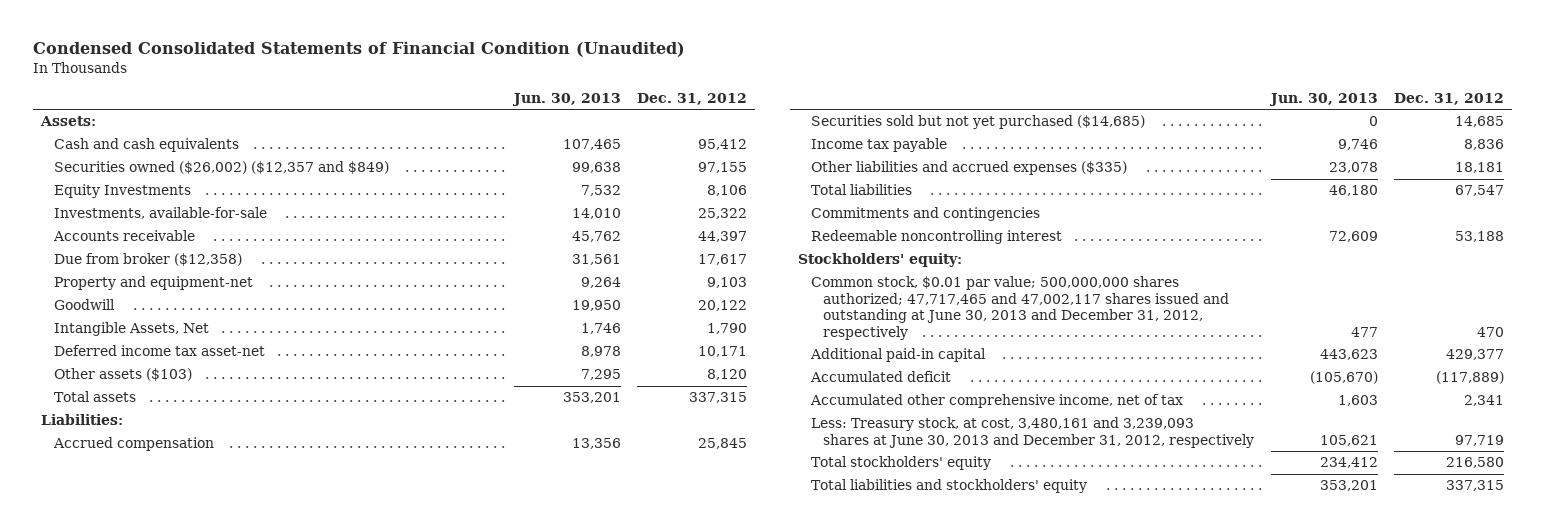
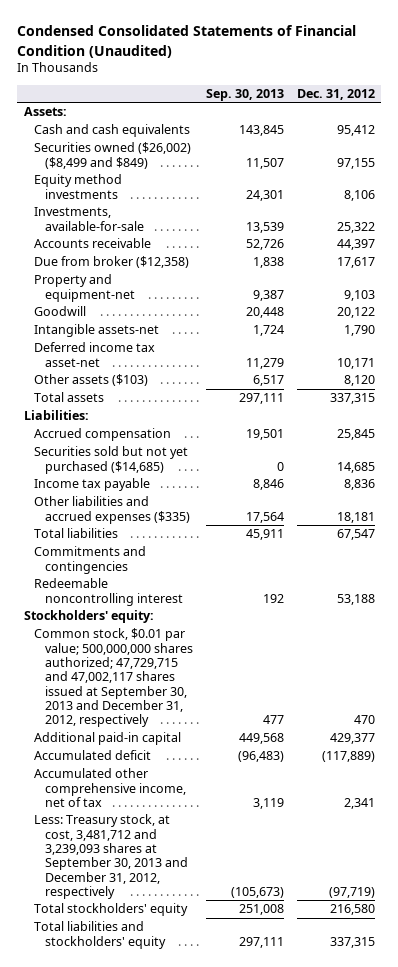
- | Jun. 30, 2013 | Dec. 31, 2012
+ | Sep. 30, 2013 | Dec. 31, 2012
- Securities owned ($26,002) ($12,357 and $849) | 99,638 | 97,155
- Equity Investments | 7,532 | 8,106
+ Securities owned ($26,002) ($8,499 and $849) | 11,507 | 97,155
+ Equity method investments | 24,301 | 8,106
- Intangible Assets, Net | 1,746 | 1,790
+ Intangible assets-net | 1,724 | 1,790
- Common stock, $0.01 par value; 500,000,000 shares authorized; 47,717,465 and 47,002,117 shares issued and outstanding at June 30, 2013 and December 31, 2012, respectively | 477 | 470
+ Common stock, $0.01 par value; 500,000,000 shares authorized; 47,729,715 and 47,002,117 shares issued at September 30, 2013 and December 31, 2012, respectively | 477 | 470
- Less: Treasury stock, at cost, 3,480,161 and 3,239,093 shares at June 30, 2013 and December 31, 2012, respectively | 105,621 | 97,719
+ Less: Treasury stock, at cost, 3,481,712 and 3,239,093 shares at September 30, 2013 and December 31, 2012, respectively | (105,673) | (97,719)

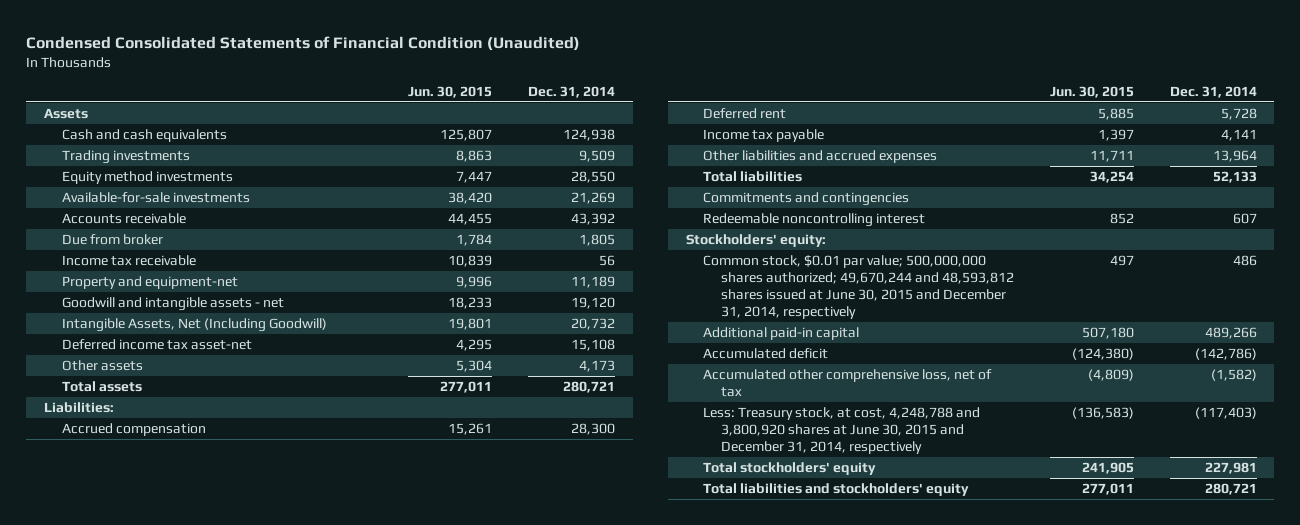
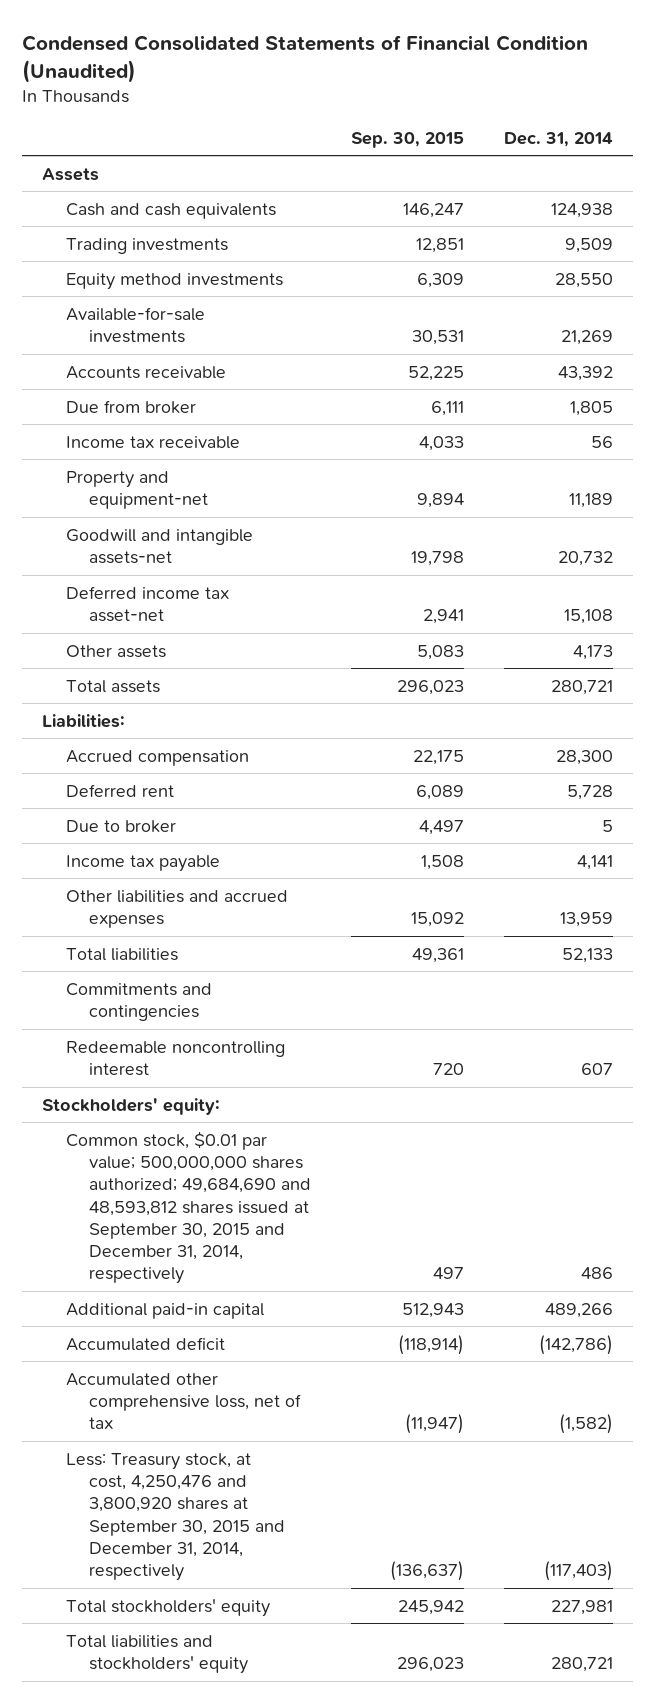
- | Jun. 30, 2015 | Dec. 31, 2014
+ | Sep. 30, 2015 | Dec. 31, 2014
- Goodwill and intangible assets - net | 18,233 | 19,120
- Intangible Assets, Net (Including Goodwill) | 19,801 | 20,732
+ Goodwill and intangible assets-net | 19,798 | 20,732
+ Due to broker | 4,497 | 5
- Other liabilities and accrued expenses | 11,711 | 13,964
+ Other liabilities and accrued expenses | 15,092 | 13,959
- Common stock, $0.01 par value; 500,000,000 shares authorized; 49,670,244 and 48,593,812 shares issued at June 30, 2015 and December 31, 2014, respectively | 497 | 486
+ Common stock, $0.01 par value; 500,000,000 shares authorized; 49,684,690 and 48,593,812 shares issued at September 30, 2015 and December 31, 2014, respectively | 497 | 486
- Less: Treasury stock, at cost, 4,248,788 and 3,800,920 shares at June 30, 2015 and December 31, 2014, respectively | (136,583) | (117,403)
+ Less: Treasury stock, at cost, 4,250,476 and 3,800,920 shares at September 30, 2015 and December 31, 2014, respectively | (136,637) | (117,403)

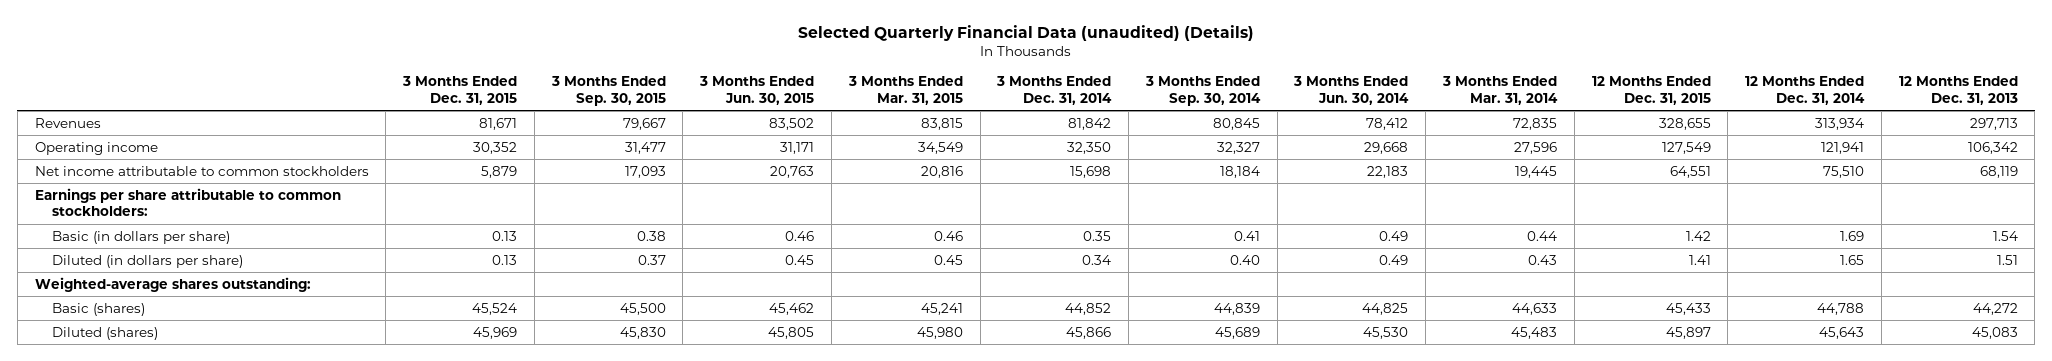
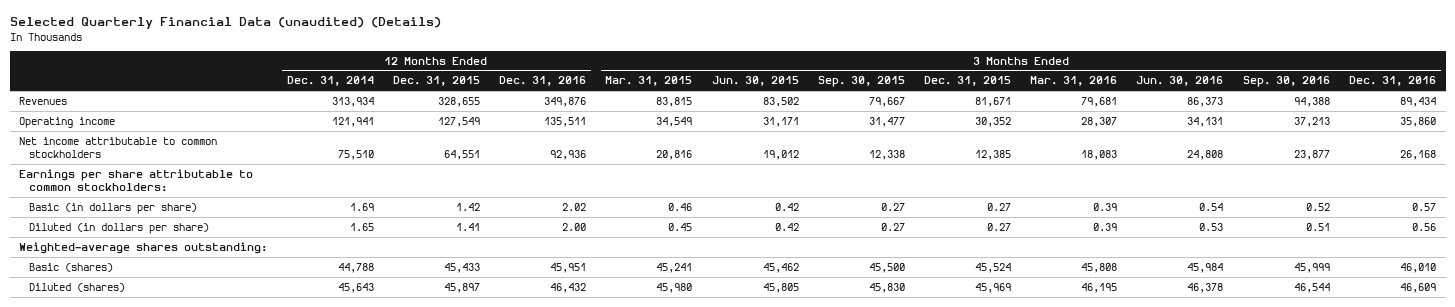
- | 3 Months Ended Dec. 31, 2015 | 3 Months Ended Sep. 30, 2015 | 3 Months Ended Jun. 30, 2015 | 3 Months Ended Mar. 31, 2015 | 3 Months Ended Dec. 31, 2014 | 3 Months Ended Sep. 30, 2014 | 3 Months Ended Jun. 30, 2014 | 3 Months Ended Mar. 31, 2014 | 12 Months Ended Dec. 31, 2015 | 12 Months Ended Dec. 31, 2014 | 12 Months Ended Dec. 31, 2013
+ | 12 Months Ended Dec. 31, 2014 | 12 Months Ended Dec. 31, 2015 | 12 Months Ended Dec. 31, 2016 | 3 Months Ended Mar. 31, 2015 | 3 Months Ended Jun. 30, 2015 | 3 Months Ended Sep. 30, 2015 | 3 Months Ended Dec. 31, 2015 | 3 Months Ended Mar. 31, 2016 | 3 Months Ended Jun. 30, 2016 | 3 Months Ended Sep. 30, 2016 | 3 Months Ended Dec. 31, 2016
- Net income attributable to common stockholders | 5,879 | 17,093 | 20,763 | 20,816 | 15,698 | 18,184 | 22,183 | 19,445 | 64,551 | 75,510 | 68,119
+ Net income attributable to common stockholders | 75,510 | 64,551 | 92,936 | 20,816 | 19,012 | 12,338 | 12,385 | 18,083 | 24,808 | 23,877 | 26,168
- Basic (in dollars per share) | 0.13 | 0.38 | 0.46 | 0.46 | 0.35 | 0.41 | 0.49 | 0.44 | 1.42 | 1.69 | 1.54
- Diluted (in dollars per share) | 0.13 | 0.37 | 0.45 | 0.45 | 0.34 | 0.40 | 0.49 | 0.43 | 1.41 | 1.65 | 1.51
+ Basic (in dollars per share) | 1.69 | 1.42 | 2.02 | 0.46 | 0.42 | 0.27 | 0.27 | 0.39 | 0.54 | 0.52 | 0.57
+ Diluted (in dollars per share) | 1.65 | 1.41 | 2.00 | 0.45 | 0.42 | 0.27 | 0.27 | 0.39 | 0.53 | 0.51 | 0.56

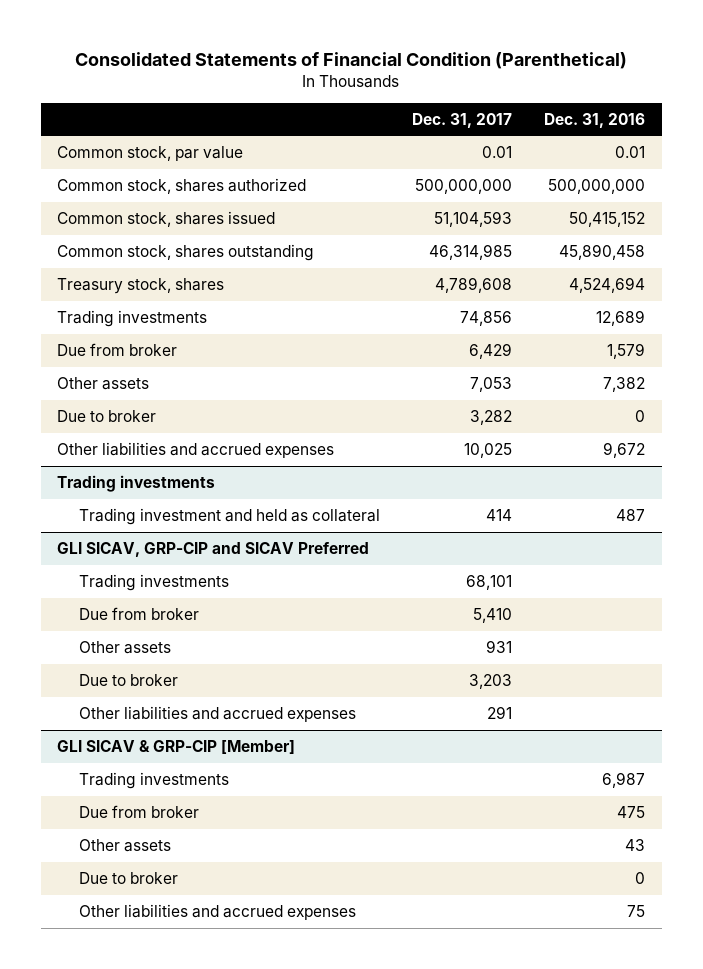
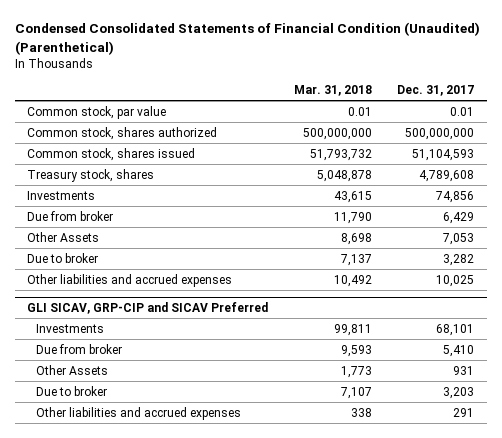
- Consolidated Statements of Financial Condition (Parenthetical)
+ Condensed Consolidated Statements of Financial Condition (Unaudited) (Parenthetical)
- | Dec. 31, 2017 | Dec. 31, 2016
+ | Mar. 31, 2018 | Dec. 31, 2017
- Common stock, shares outstanding | 46,314,985 | 45,890,458
- Trading investments | 74,856 | 12,689
+ Investments | 43,615 | 74,856
- Other assets | 7,053 | 7,382
+ Other Assets | 8,698 | 7,053
- Trading investments
- Trading investment and held as collateral | 414 | 487
@ GLI SICAV, GRP-CIP and SICAV Preferred
- Trading investments | 68,101 |
+ Investments | 99,811 | 68,101
- Other assets | 931 |
+ Other Assets | 1,773 | 931
- GLI SICAV & GRP-CIP [Member]
- Trading investments | | 6,987
- Due from broker | | 475
- Other assets | | 43
- Due to broker | | 0
- Other liabilities and accrued expenses | | 75

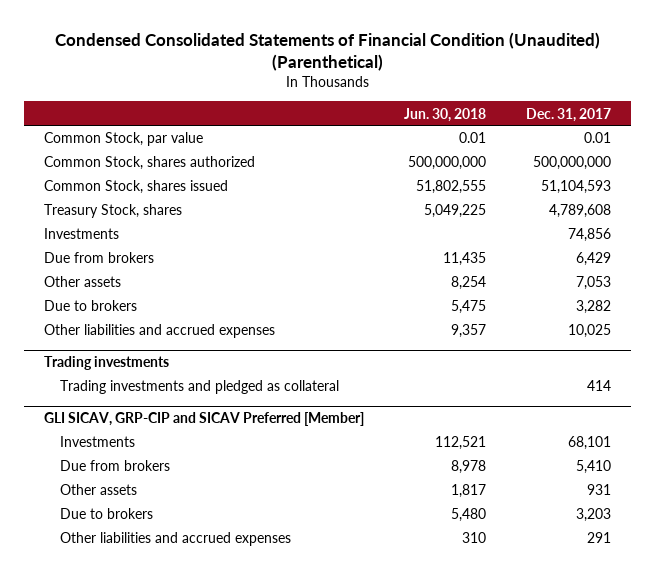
- | Mar. 31, 2018 | Dec. 31, 2017
+ | Jun. 30, 2018 | Dec. 31, 2017
- Common stock, par value | 0.01 | 0.01
- Common stock, shares authorized | 500,000,000 | 500,000,000
- Common stock, shares issued | 51,793,732 | 51,104,593
- Treasury stock, shares | 5,048,878 | 4,789,608
+ Common Stock, par value | 0.01 | 0.01
+ Common Stock, shares authorized | 500,000,000 | 500,000,000
+ Common Stock, shares issued | 51,802,555 | 51,104,593
+ Treasury Stock, shares | 5,049,225 | 4,789,608
- Due from broker | 11,790 | 6,429
- Other Assets | 8,698 | 7,053
- Due to broker | 7,137 | 3,282
+ Due from brokers | 11,435 | 6,429
+ Other assets | 8,254 | 7,053
+ Due to brokers | 5,475 | 3,282
- GLI SICAV, GRP-CIP and SICAV Preferred
+ Trading investments
+ Trading investments and pledged as collateral | | 414
+ GLI SICAV, GRP-CIP and SICAV Preferred [Member]
- Due from broker | 9,593 | 5,410
- Other Assets | 1,773 | 931
- Due to broker | 7,107 | 3,203
+ Due from brokers | 8,978 | 5,410
+ Other assets | 1,817 | 931
+ Due to brokers | 5,480 | 3,203

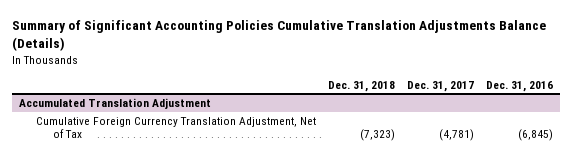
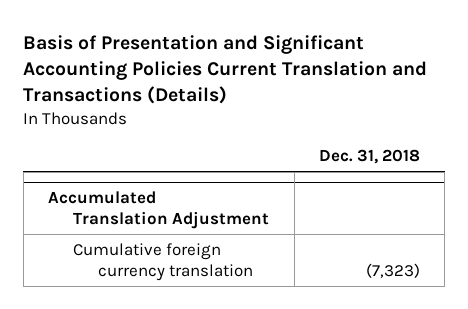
- Summary of Significant Accounting Policies Cumulative Translation Adjustments Balance (Details)
+ Basis of Presentation and Significant Accounting Policies Current Translation and Transactions (Details)
- | Dec. 31, 2018 | Dec. 31, 2017 | Dec. 31, 2016
+ | Dec. 31, 2018
@ Accumulated Translation Adjustment
- Cumulative Foreign Currency Translation Adjustment, Net of Tax | (7,323) | (4,781) | (6,845)
+ Cumulative foreign currency translation | (7,323)

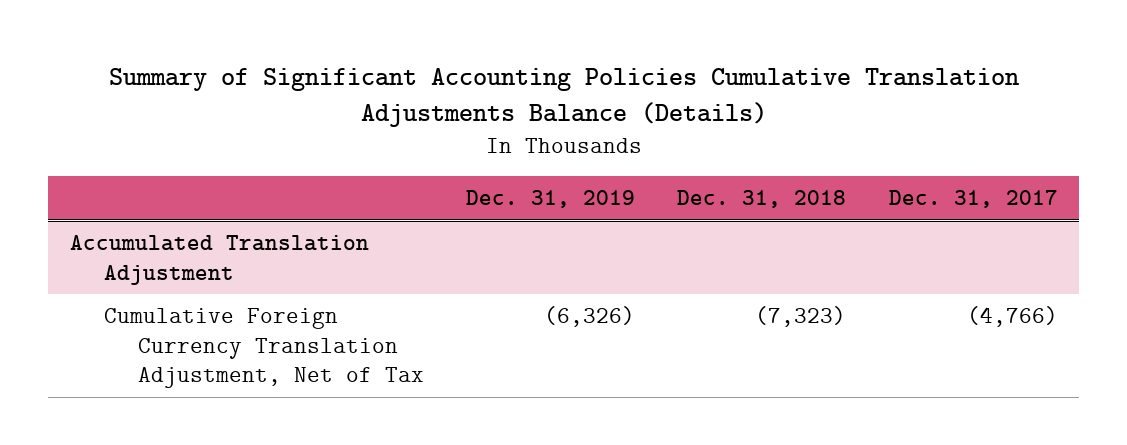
- Basis of Presentation and Significant Accounting Policies Current Translation and Transactions (Details)
+ Summary of Significant Accounting Policies Cumulative Translation Adjustments Balance (Details)
- | Dec. 31, 2018
+ | Dec. 31, 2019 | Dec. 31, 2018 | Dec. 31, 2017
@ Accumulated Translation Adjustment
- Cumulative foreign currency translation | (7,323)
+ Cumulative Foreign Currency Translation Adjustment, Net of Tax | (6,326) | (7,323) | (4,766)

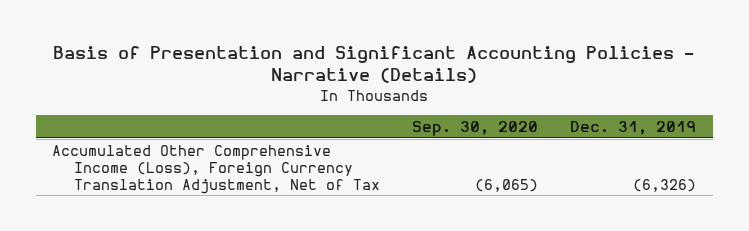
- Summary of Significant Accounting Policies Cumulative Translation Adjustments Balance (Details)
+ Basis of Presentation and Significant Accounting Policies - Narrative (Details)
- | Dec. 31, 2019 | Dec. 31, 2018 | Dec. 31, 2017
+ | Sep. 30, 2020 | Dec. 31, 2019
- Accumulated Translation Adjustment
- Cumulative Foreign Currency Translation Adjustment, Net of Tax | (6,326) | (7,323) | (4,766)
+ Accumulated Other Comprehensive Income (Loss), Foreign Currency Translation Adjustment, Net of Tax | (6,065) | (6,326)

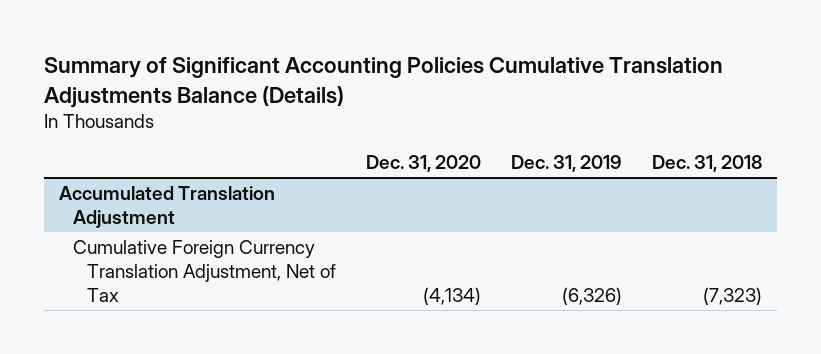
- Basis of Presentation and Significant Accounting Policies - Narrative (Details)
+ Summary of Significant Accounting Policies Cumulative Translation Adjustments Balance (Details)
- | Sep. 30, 2020 | Dec. 31, 2019
+ | Dec. 31, 2020 | Dec. 31, 2019 | Dec. 31, 2018
- Accumulated Other Comprehensive Income (Loss), Foreign Currency Translation Adjustment, Net of Tax | (6,065) | (6,326)
+ Accumulated Translation Adjustment
+ Cumulative Foreign Currency Translation Adjustment, Net of Tax | (4,134) | (6,326) | (7,323)

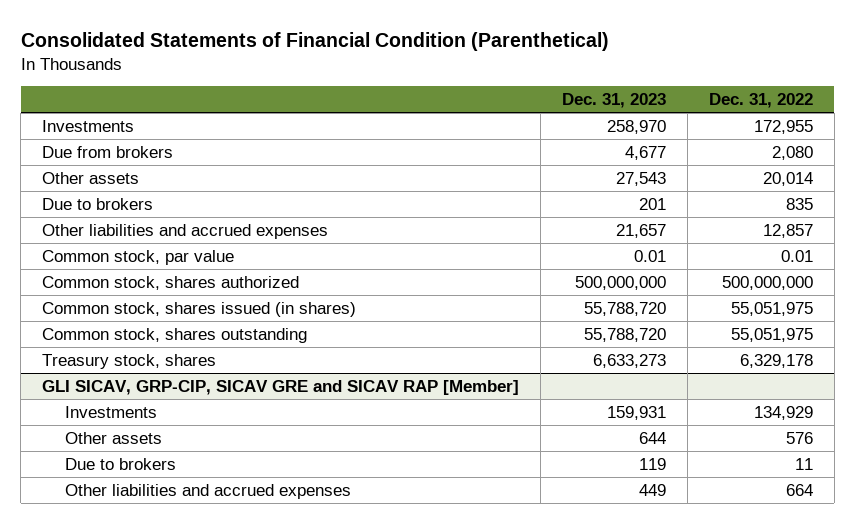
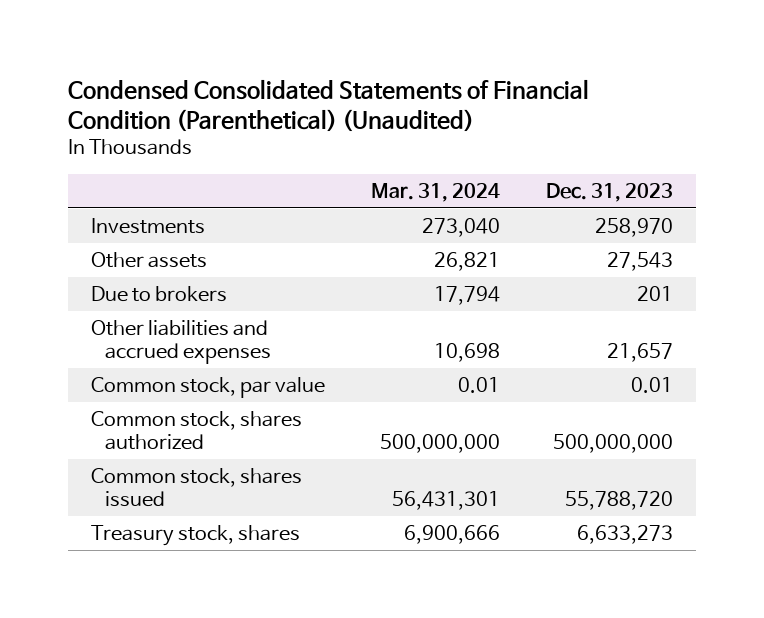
- Consolidated Statements of Financial Condition (Parenthetical)
+ Condensed Consolidated Statements of Financial Condition (Parenthetical) (Unaudited)
- | Dec. 31, 2023 | Dec. 31, 2022
+ | Mar. 31, 2024 | Dec. 31, 2023
- Due from brokers | 4,677 | 2,080
- Common stock, shares issued (in shares) | 55,788,720 | 55,051,975
- Common stock, shares outstanding | 55,788,720 | 55,051,975
+ Common stock, shares issued | 56,431,301 | 55,788,720
- GLI SICAV, GRP-CIP, SICAV GRE and SICAV RAP [Member]
- Investments | 159,931 | 134,929
- Other assets | 644 | 576
- Due to brokers | 119 | 11
- Other liabilities and accrued expenses | 449 | 664

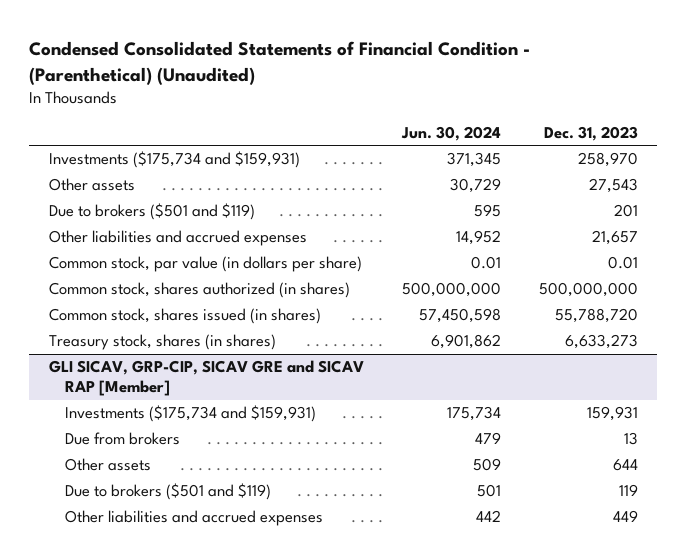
- Condensed Consolidated Statements of Financial Condition (Parenthetical) (Unaudited)
+ Condensed Consolidated Statements of Financial Condition - (Parenthetical) (Unaudited)
- | Mar. 31, 2024 | Dec. 31, 2023
+ | Jun. 30, 2024 | Dec. 31, 2023
- Investments | 273,040 | 258,970
+ Investments ($175,734 and $159,931) | 371,345 | 258,970
- Due to brokers | 17,794 | 201
+ Due to brokers ($501 and $119) | 595 | 201
- Common stock, par value | 0.01 | 0.01
- Common stock, shares authorized | 500,000,000 | 500,000,000
- Common stock, shares issued | 56,431,301 | 55,788,720
- Treasury stock, shares | 6,900,666 | 6,633,273
+ Common stock, par value (in dollars per share) | 0.01 | 0.01
+ Common stock, shares authorized (in shares) | 500,000,000 | 500,000,000
+ Common stock, shares issued (in shares) | 57,450,598 | 55,788,720
+ Treasury stock, shares (in shares) | 6,901,862 | 6,633,273
+ GLI SICAV, GRP-CIP, SICAV GRE and SICAV RAP [Member]
+ Investments ($175,734 and $159,931) | 175,734 | 159,931
+ Due from brokers | 479 | 13
+ Other assets | 509 | 644
+ Due to brokers ($501 and $119) | 501 | 119
+ Other liabilities and accrued expenses | 442 | 449

